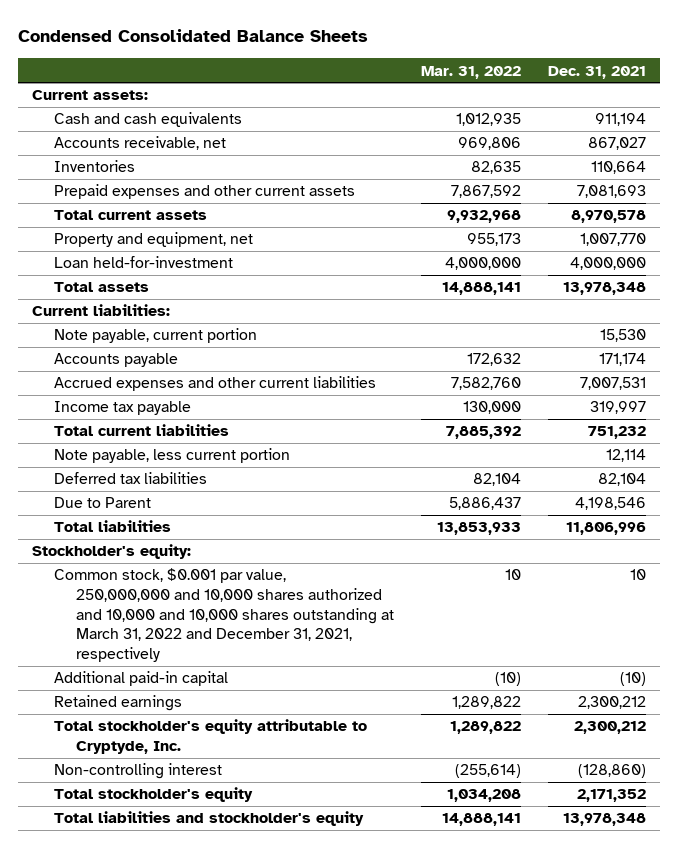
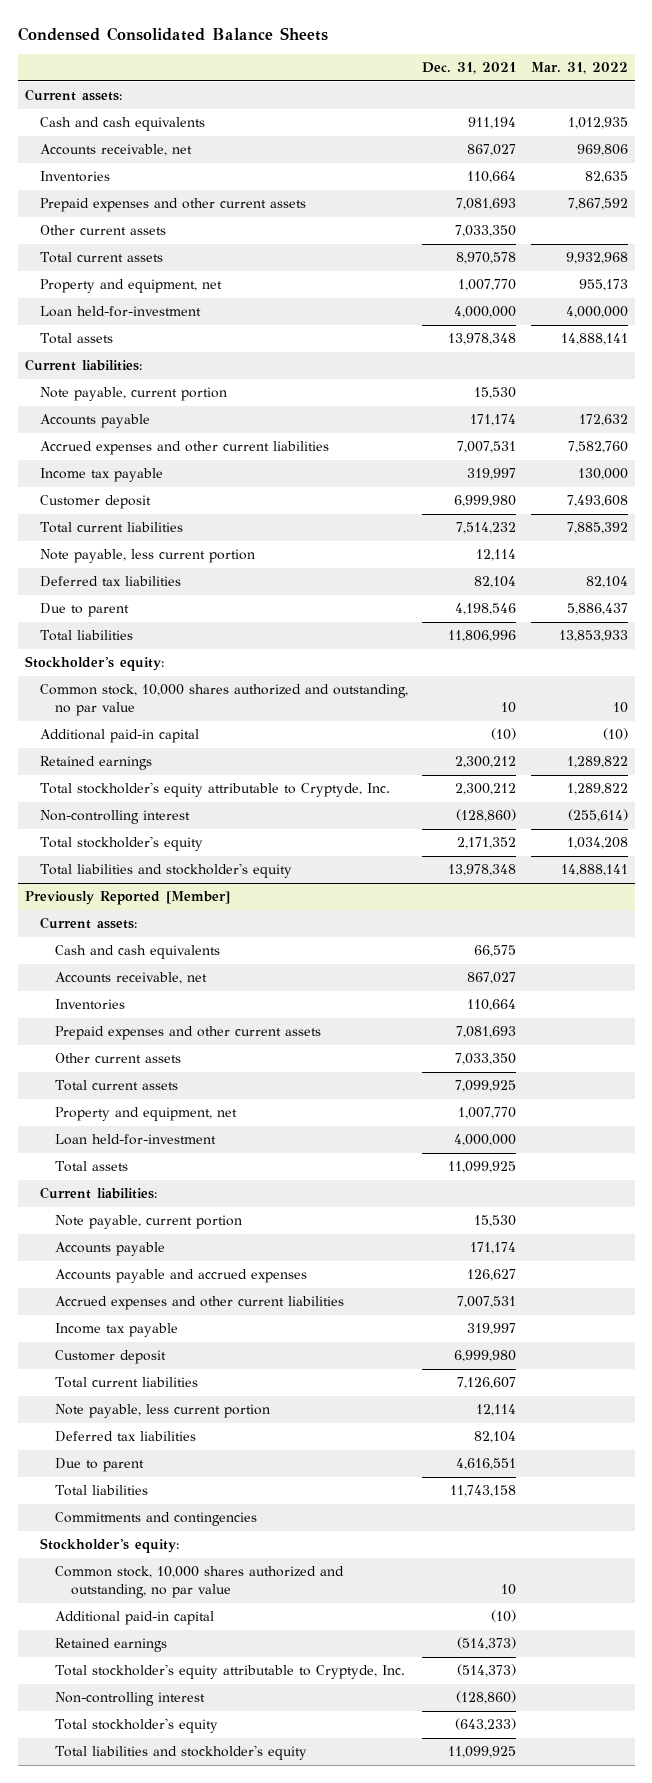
- | Mar. 31, 2022 | Dec. 31, 2021
+ | Dec. 31, 2021 | Mar. 31, 2022
+ Other current assets | 7,033,350 |
- Total current liabilities | 7,885,392 | 751,232
+ Customer deposit | 6,999,980 | 7,493,608
+ Total current liabilities | 7,514,232 | 7,885,392
- Due to Parent | 5,886,437 | 4,198,546
+ Due to parent | 4,198,546 | 5,886,437
- Common stock, $0.001 par value, 250,000,000 and 10,000 shares authorized and 10,000 and 10,000 shares outstanding at March 31, 2022 and December 31, 2021, respectively | 10 | 10
+ Common stock, 10,000 shares authorized and outstanding, no par value | 10 | 10
+ Previously Reported [Member]
+ Current assets:
+ Cash and cash equivalents | 66,575 |
+ Accounts receivable, net | 867,027 |
+ Inventories | 110,664 |
+ Prepaid expenses and other current assets | 7,081,693 |
+ Other current assets | 7,033,350 |
+ Total current assets | 7,099,925 |
+ Property and equipment, net | 1,007,770 |
+ Loan held-for-investment | 4,000,000 |
+ Total assets | 11,099,925 |
+ Current liabilities:
+ Note payable, current portion | 15,530 |
+ Accounts payable | 171,174 |
+ Accounts payable and accrued expenses | 126,627 |
+ Accrued expenses and other current liabilities | 7,007,531 |
+ Income tax payable | 319,997 |
+ Customer deposit | 6,999,980 |
+ Total current liabilities | 7,126,607 |
+ Note payable, less current portion | 12,114 |
+ Deferred tax liabilities | 82,104 |
+ Due to parent | 4,616,551 |
+ Total liabilities | 11,743,158 |
+ Commitments and contingencies
+ Stockholder's equity:
+ Common stock, 10,000 shares authorized and outstanding, no par value | 10 |
+ Additional paid-in capital | (10) |
+ Retained earnings | (514,373) |
+ Total stockholder's equity attributable to Cryptyde, Inc. | (514,373) |
+ Non-controlling interest | (128,860) |
+ Total stockholder's equity | (643,233) |
+ Total liabilities and stockholder's equity | 11,099,925 |

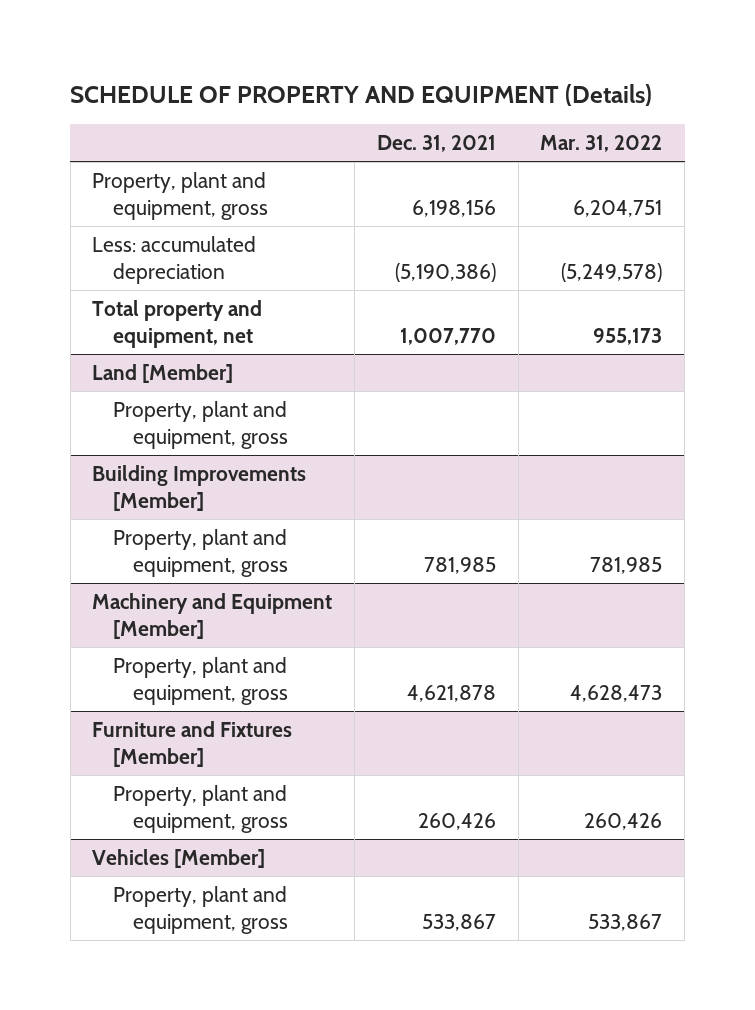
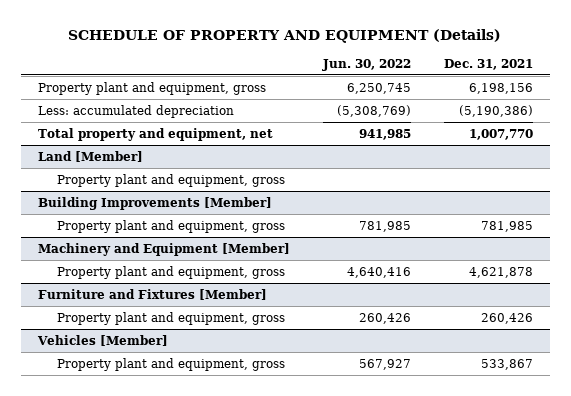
- | Dec. 31, 2021 | Mar. 31, 2022
+ | Jun. 30, 2022 | Dec. 31, 2021
- Property, plant and equipment, gross | 6,198,156 | 6,204,751
+ Property plant and equipment, gross | 6,250,745 | 6,198,156
@ Land [Member]
- Property, plant and equipment, gross
+ Property plant and equipment, gross
@ Building Improvements [Member]
- Property, plant and equipment, gross | 781,985 | 781,985
+ Property plant and equipment, gross | 781,985 | 781,985
@ Machinery and Equipment [Member]
- Property, plant and equipment, gross | 4,621,878 | 4,628,473
+ Property plant and equipment, gross | 4,640,416 | 4,621,878
@ Furniture and Fixtures [Member]
- Property, plant and equipment, gross | 260,426 | 260,426
+ Property plant and equipment, gross | 260,426 | 260,426
@ Vehicles [Member]
- Property, plant and equipment, gross | 533,867 | 533,867
+ Property plant and equipment, gross | 567,927 | 533,867

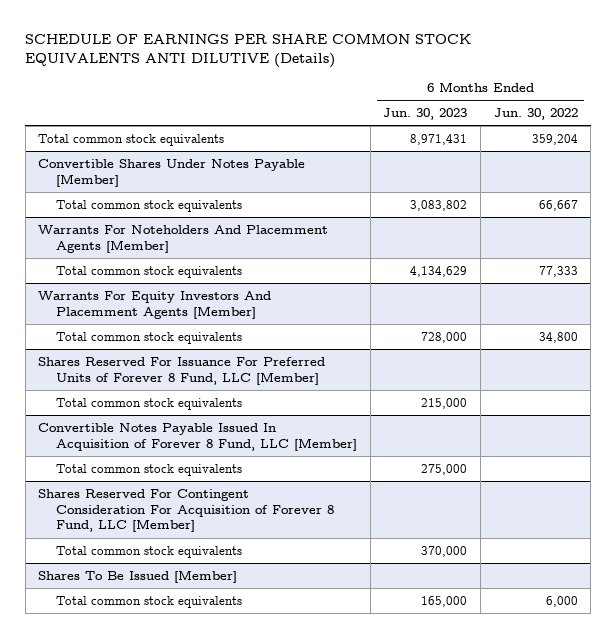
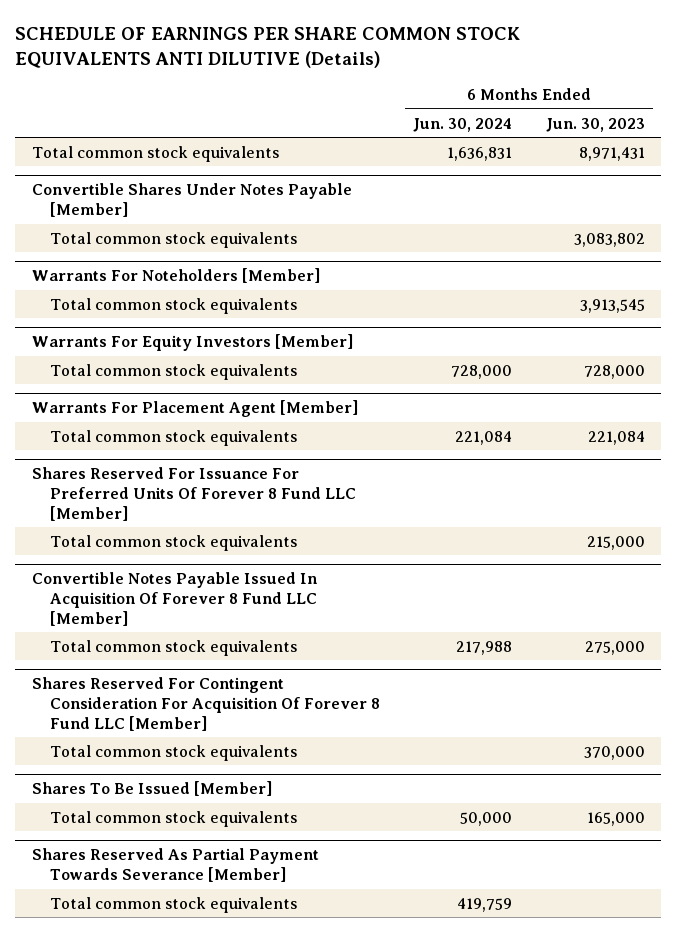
- | 6 Months Ended Jun. 30, 2023 | 6 Months Ended Jun. 30, 2022
+ | 6 Months Ended Jun. 30, 2024 | 6 Months Ended Jun. 30, 2023
- Warrants For Noteholders And Placemment Agents [Member]
- Total common stock equivalents | 4,134,629 | 77,333
- Warrants For Equity Investors And Placemment Agents [Member]
+ Warrants For Noteholders [Member]
+ Total common stock equivalents | | 3,913,545
+ Warrants For Equity Investors [Member]
- Shares Reserved For Issuance For Preferred Units of Forever 8 Fund, LLC [Member]
+ Warrants For Placement Agent [Member]
+ Total common stock equivalents | 221,084 | 221,084
+ Shares Reserved For Issuance For Preferred Units Of Forever 8 Fund LLC [Member]
- Convertible Notes Payable Issued In Acquisition of Forever 8 Fund, LLC [Member]
+ Convertible Notes Payable Issued In Acquisition Of Forever 8 Fund LLC [Member]
- Shares Reserved For Contingent Consideration For Acquisition of Forever 8 Fund, LLC [Member]
+ Shares Reserved For Contingent Consideration For Acquisition Of Forever 8 Fund LLC [Member]
+ Shares Reserved As Partial Payment Towards Severance [Member]
+ Total common stock equivalents | 419,759 |

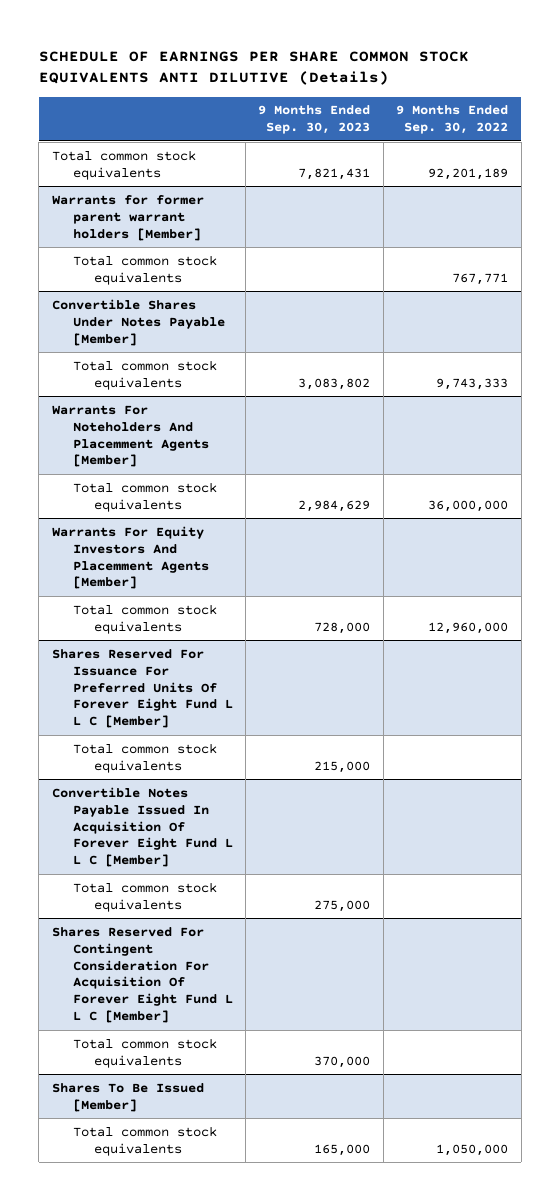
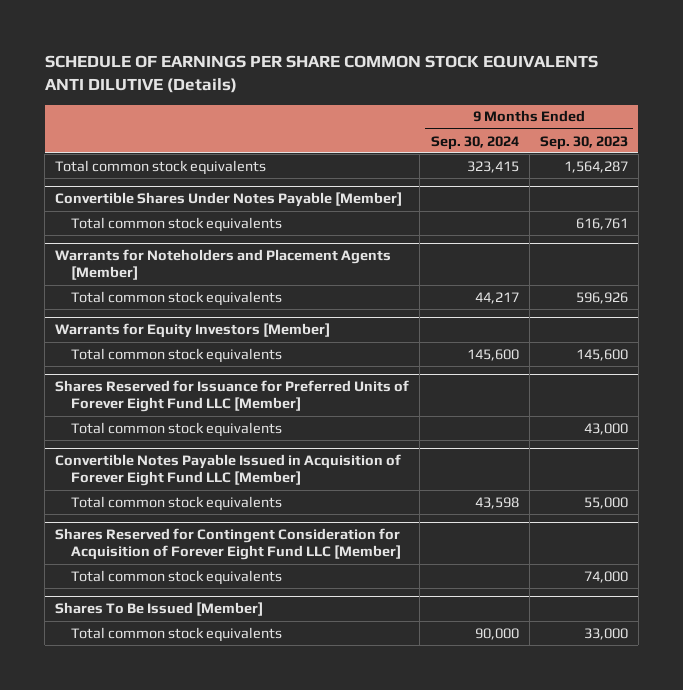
- | 9 Months Ended Sep. 30, 2023 | 9 Months Ended Sep. 30, 2022
+ | 9 Months Ended Sep. 30, 2024 | 9 Months Ended Sep. 30, 2023
- Total common stock equivalents | 7,821,431 | 92,201,189
- Warrants for former parent warrant holders [Member]
- Total common stock equivalents | | 767,771
+ Total common stock equivalents | 323,415 | 1,564,287
@ Convertible Shares Under Notes Payable [Member]
- Total common stock equivalents | 3,083,802 | 9,743,333
- Warrants For Noteholders And Placemment Agents [Member]
- Total common stock equivalents | 2,984,629 | 36,000,000
- Warrants For Equity Investors And Placemment Agents [Member]
- Total common stock equivalents | 728,000 | 12,960,000
- Shares Reserved For Issuance For Preferred Units Of Forever Eight Fund L L C [Member]
- Total common stock equivalents | 215,000 |
- Convertible Notes Payable Issued In Acquisition Of Forever Eight Fund L L C [Member]
- Total common stock equivalents | 275,000 |
- Shares Reserved For Contingent Consideration For Acquisition Of Forever Eight Fund L L C [Member]
- Total common stock equivalents | 370,000 |
@ Convertible Shares Under Notes Payable [Member]
+ Total common stock equivalents | | 616,761
+ Warrants for Noteholders and Placement Agents [Member]
+ Total common stock equivalents | 44,217 | 596,926
+ Warrants for Equity Investors [Member]
+ Total common stock equivalents | 145,600 | 145,600
+ Shares Reserved for Issuance for Preferred Units of Forever Eight Fund LLC [Member]
+ Total common stock equivalents | | 43,000
+ Convertible Notes Payable Issued in Acquisition of Forever Eight Fund LLC [Member]
+ Total common stock equivalents | 43,598 | 55,000
+ Shares Reserved for Contingent Consideration for Acquisition of Forever Eight Fund LLC [Member]
+ Total common stock equivalents | | 74,000
@ Shares To Be Issued [Member]
- Total common stock equivalents | 165,000 | 1,050,000
+ Total common stock equivalents | 90,000 | 33,000

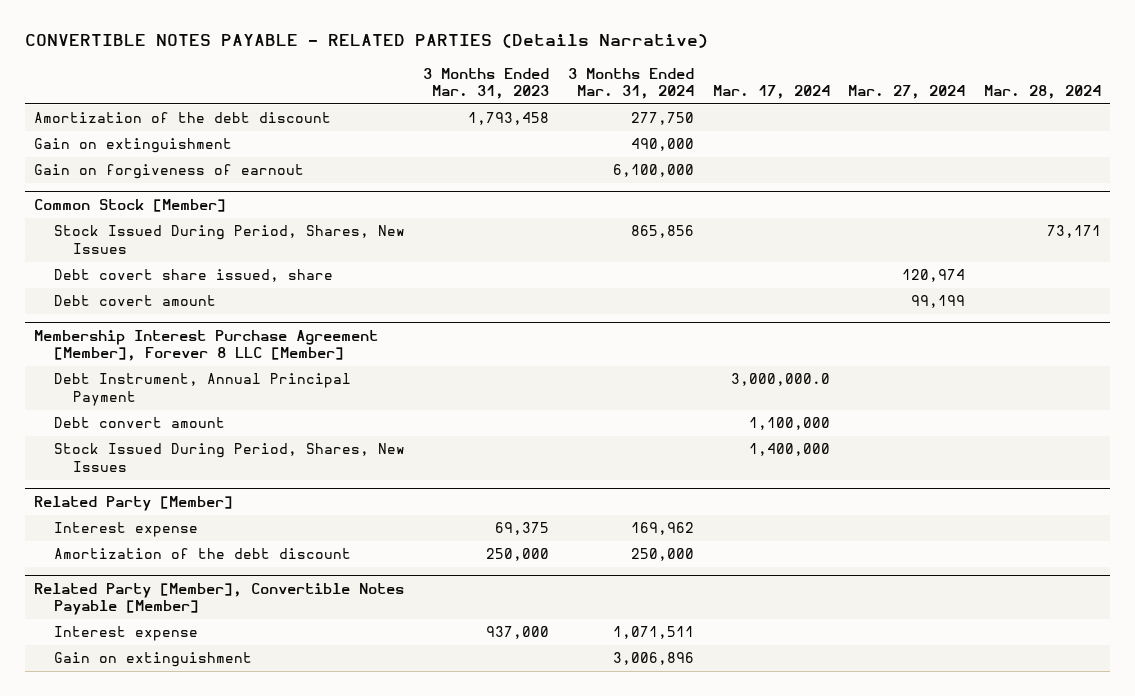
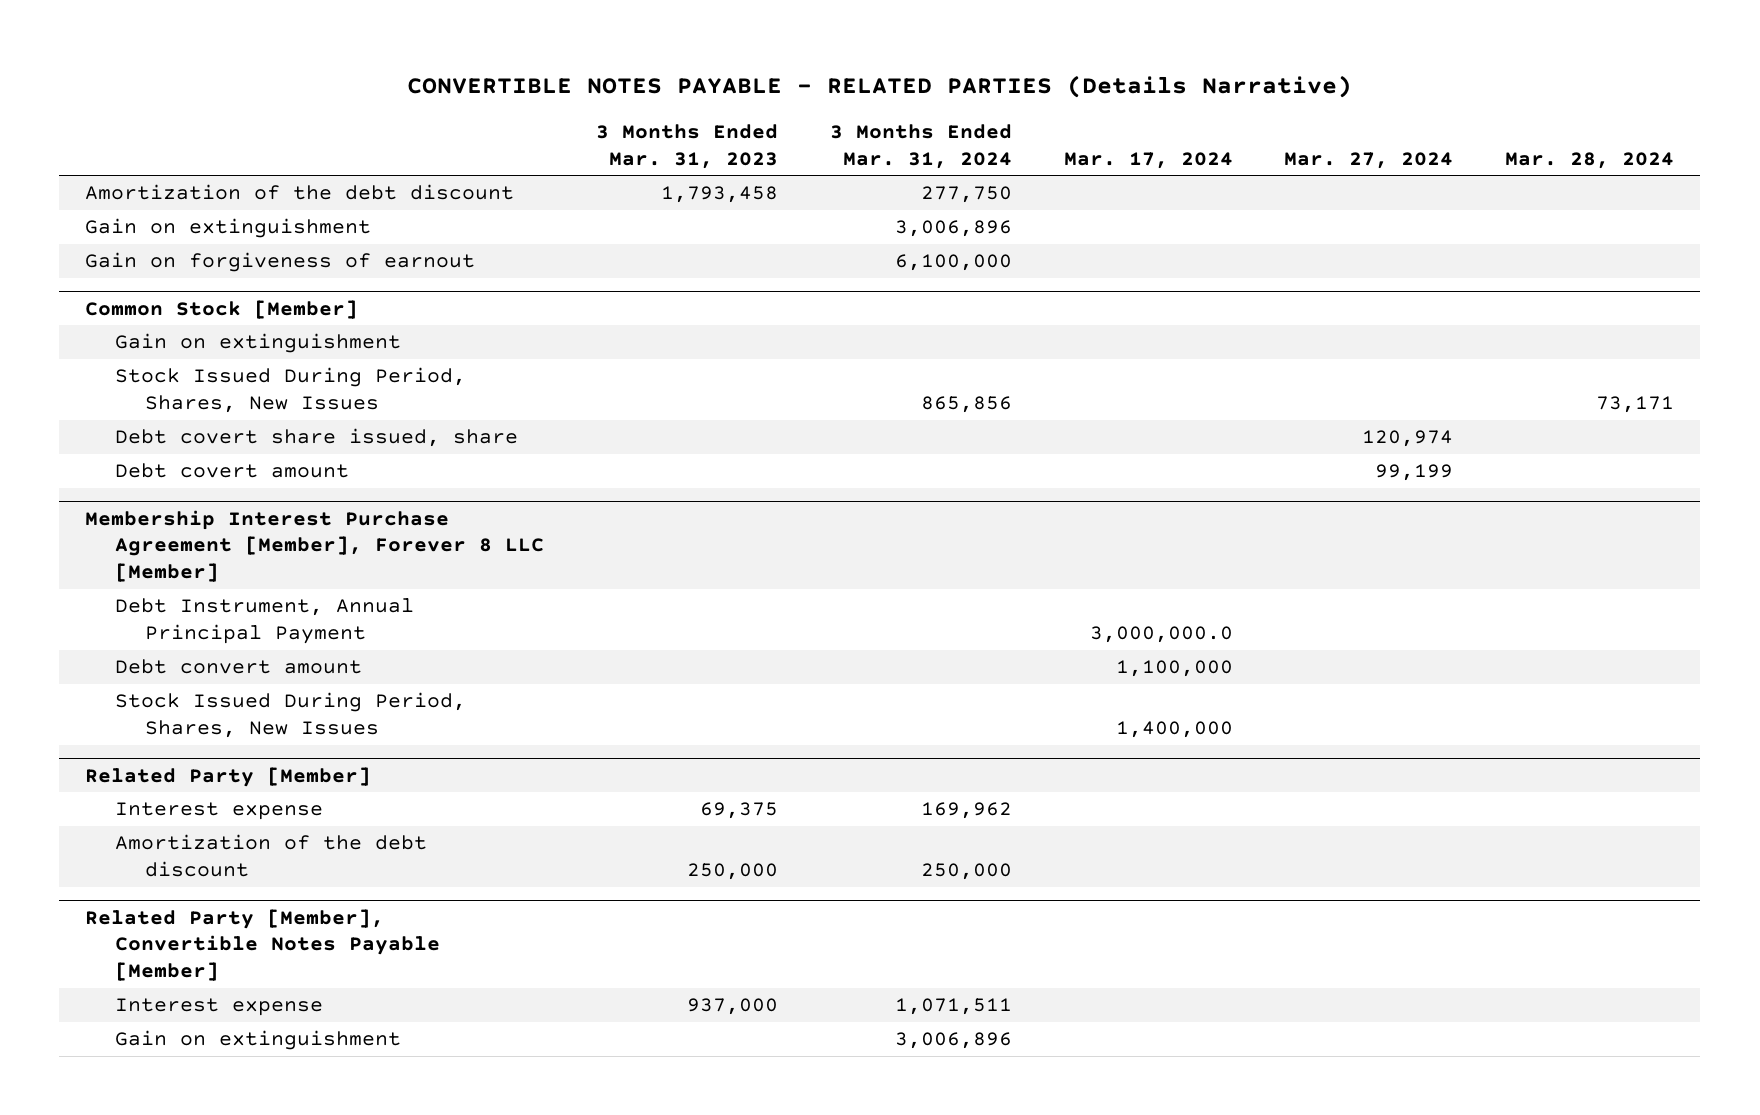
- Gain on extinguishment | | 490,000 | | |
+ Gain on extinguishment | | 3,006,896 | | |
@ Common Stock [Member]
+ Gain on extinguishment

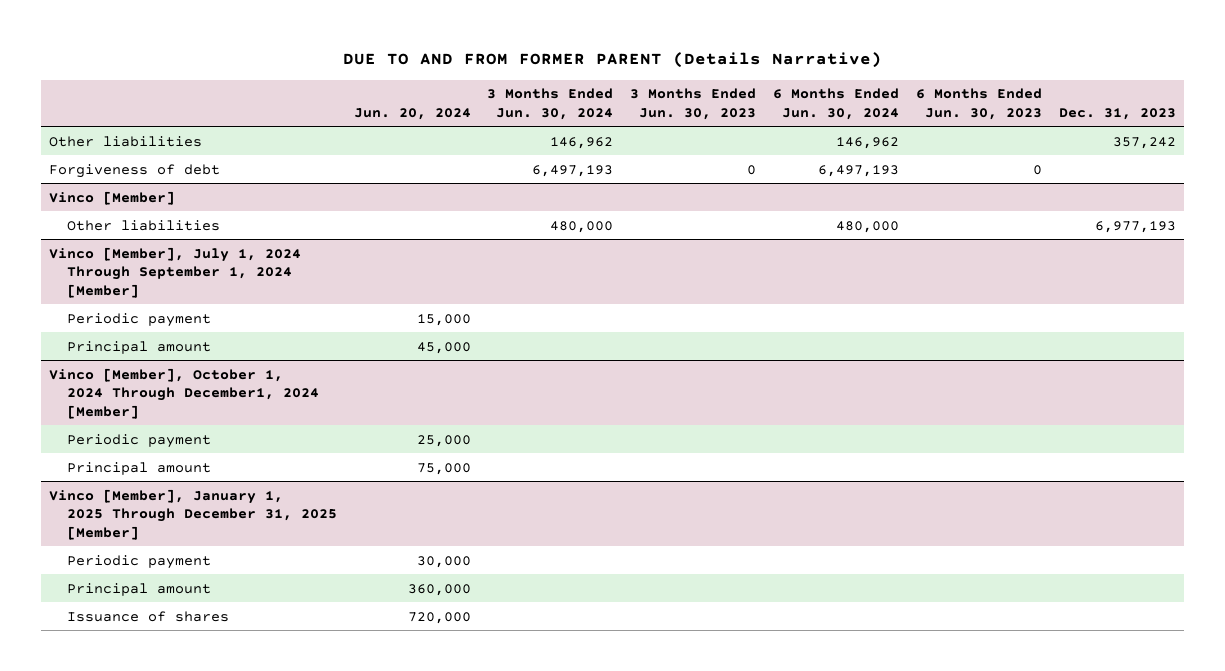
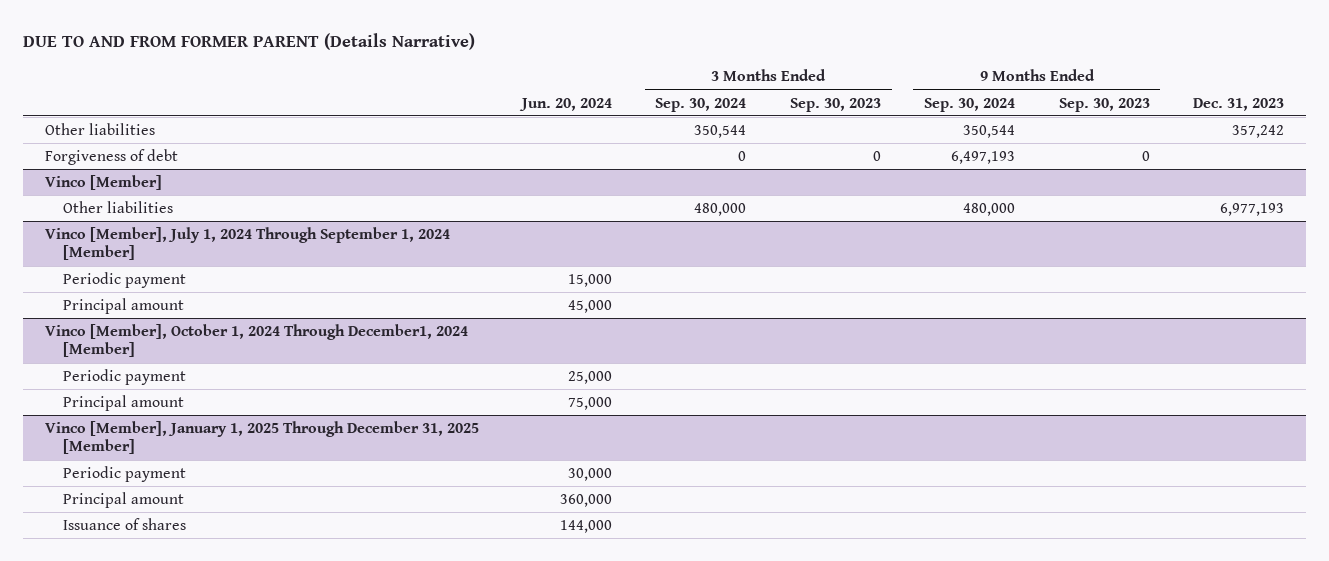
- | Jun. 20, 2024 | 3 Months Ended Jun. 30, 2024 | 3 Months Ended Jun. 30, 2023 | 6 Months Ended Jun. 30, 2024 | 6 Months Ended Jun. 30, 2023 | Dec. 31, 2023
+ | Jun. 20, 2024 | 3 Months Ended Sep. 30, 2024 | 3 Months Ended Sep. 30, 2023 | 9 Months Ended Sep. 30, 2024 | 9 Months Ended Sep. 30, 2023 | Dec. 31, 2023
@ Vinco [Member], January 1, 2025 Through December 31, 2025 [Member]
- Issuance of shares | 720,000 | | | | |
+ Issuance of shares | 144,000 | | | | |

